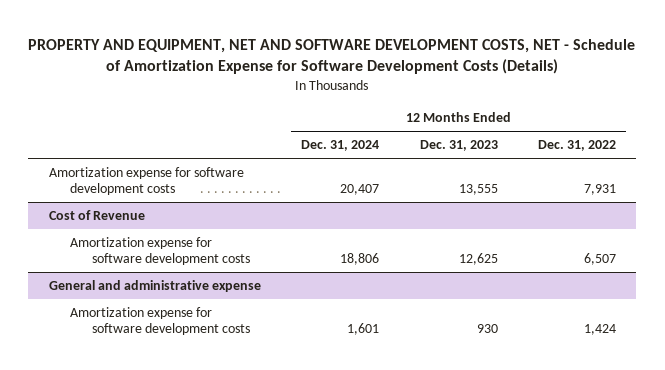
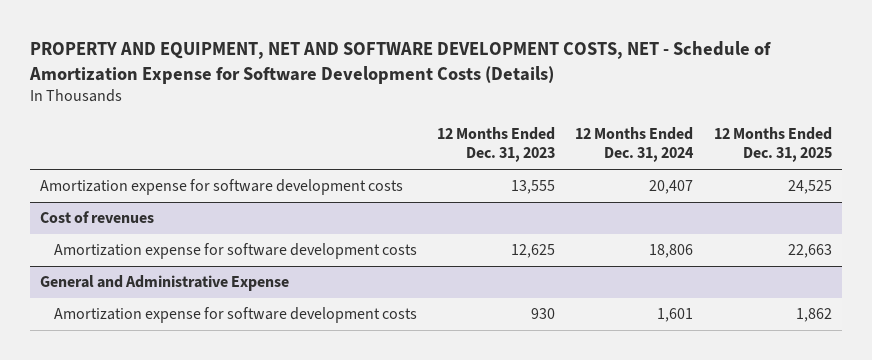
- | 12 Months Ended Dec. 31, 2024 | 12 Months Ended Dec. 31, 2023 | 12 Months Ended Dec. 31, 2022
+ | 12 Months Ended Dec. 31, 2023 | 12 Months Ended Dec. 31, 2024 | 12 Months Ended Dec. 31, 2025
- Cost of Revenue
+ Cost of revenues
- General and administrative expense
+ General and Administrative Expense

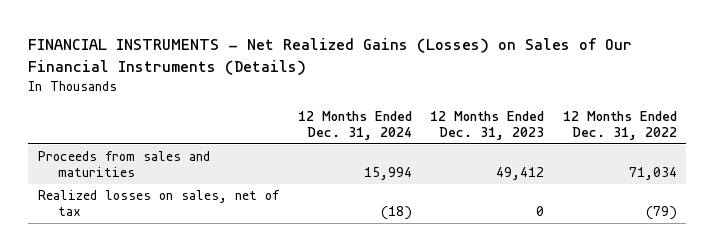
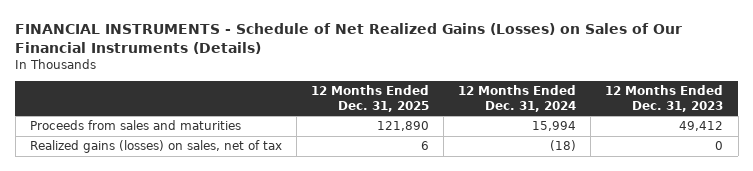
- FINANCIAL INSTRUMENTS - Net Realized Gains (Losses) on Sales of Our Financial Instruments (Details)
+ FINANCIAL INSTRUMENTS - Schedule of Net Realized Gains (Losses) on Sales of Our Financial Instruments (Details)
- | 12 Months Ended Dec. 31, 2024 | 12 Months Ended Dec. 31, 2023 | 12 Months Ended Dec. 31, 2022
+ | 12 Months Ended Dec. 31, 2025 | 12 Months Ended Dec. 31, 2024 | 12 Months Ended Dec. 31, 2023
- Realized losses on sales, net of tax | (18) | 0 | (79)
+ Realized gains (losses) on sales, net of tax | 6 | (18) | 0

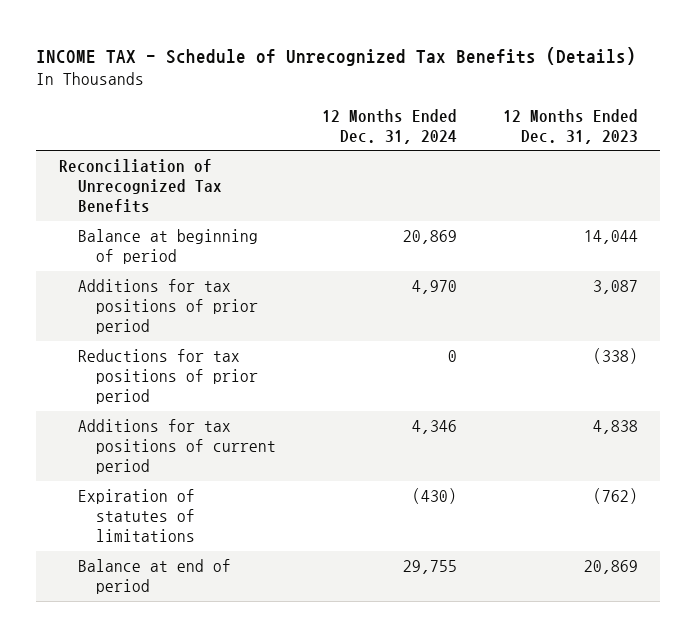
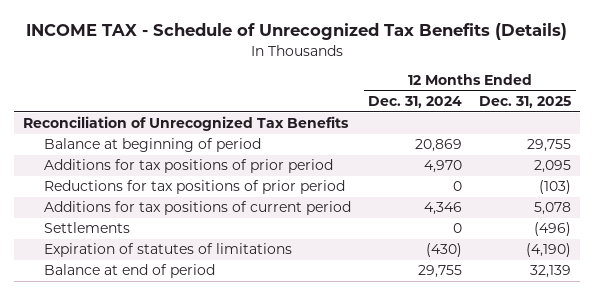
- | 12 Months Ended Dec. 31, 2024 | 12 Months Ended Dec. 31, 2023
+ | 12 Months Ended Dec. 31, 2024 | 12 Months Ended Dec. 31, 2025
+ Settlements | 0 | (496)

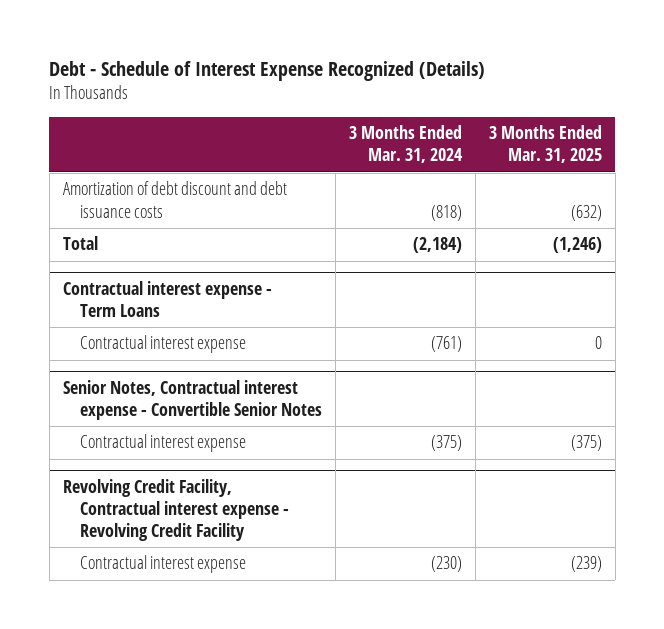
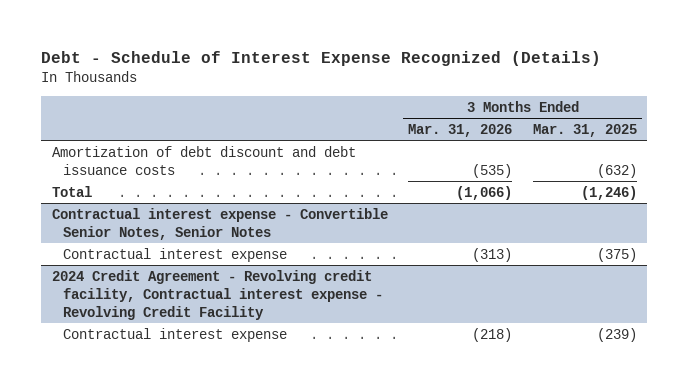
- | 3 Months Ended Mar. 31, 2024 | 3 Months Ended Mar. 31, 2025
+ | 3 Months Ended Mar. 31, 2026 | 3 Months Ended Mar. 31, 2025
- Contractual interest expense - Term Loans
- Contractual interest expense | (761) | 0
- Senior Notes, Contractual interest expense - Convertible Senior Notes
+ Contractual interest expense - Convertible Senior Notes, Senior Notes
- Revolving Credit Facility, Contractual interest expense - Revolving Credit Facility
+ 2024 Credit Agreement - Revolving credit facility, Contractual interest expense - Revolving Credit Facility

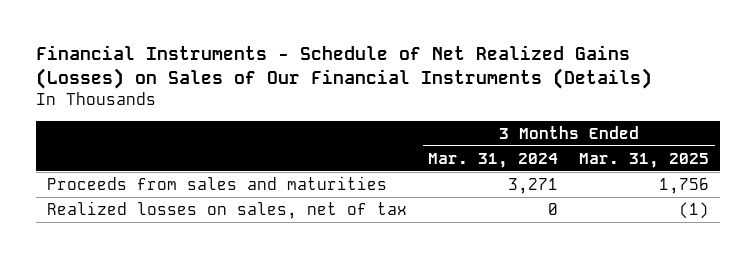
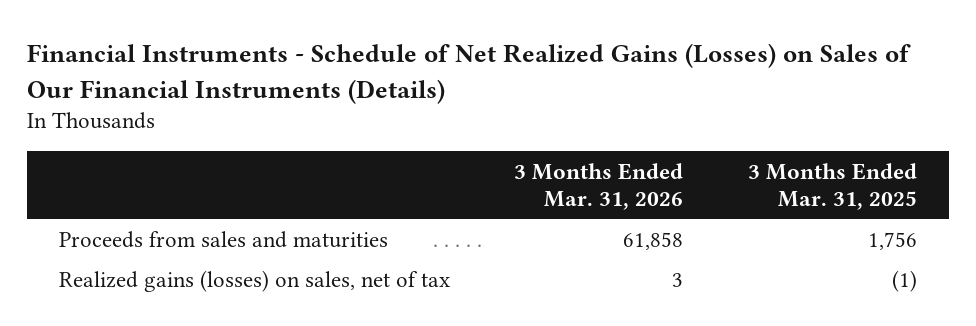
- | 3 Months Ended Mar. 31, 2024 | 3 Months Ended Mar. 31, 2025
+ | 3 Months Ended Mar. 31, 2026 | 3 Months Ended Mar. 31, 2025
- Realized losses on sales, net of tax | 0 | (1)
+ Realized gains (losses) on sales, net of tax | 3 | (1)

